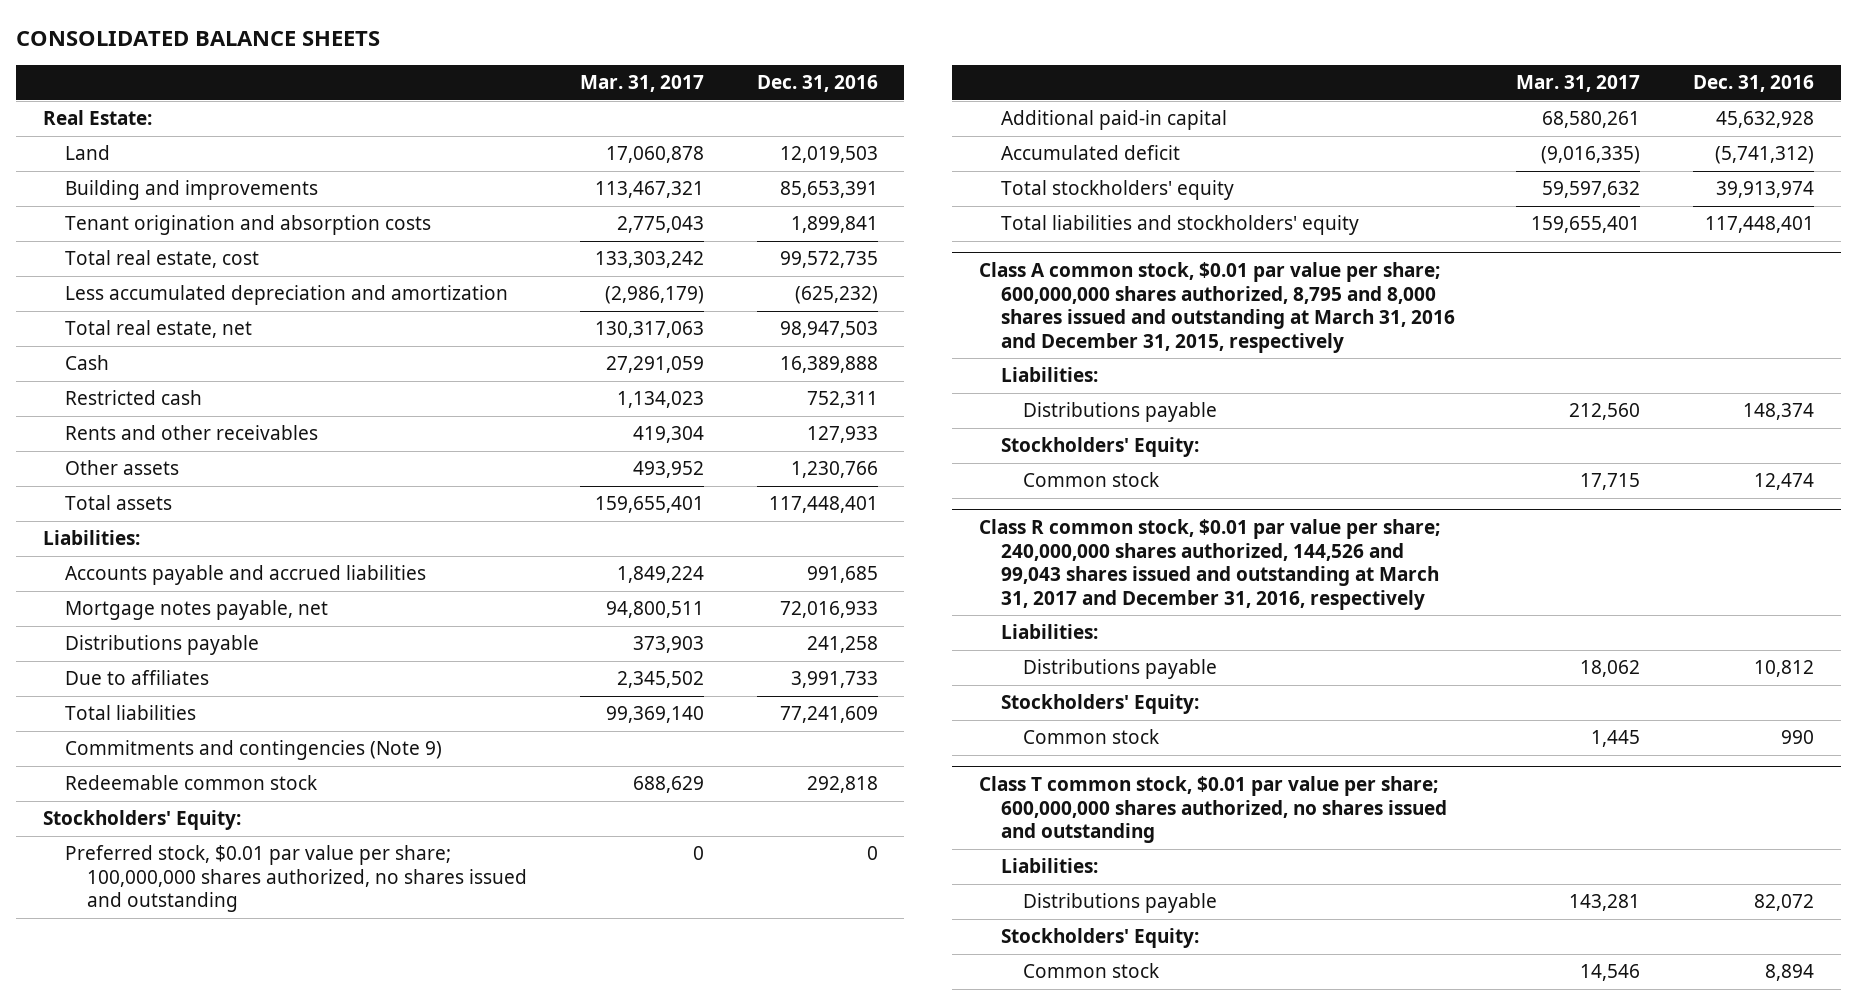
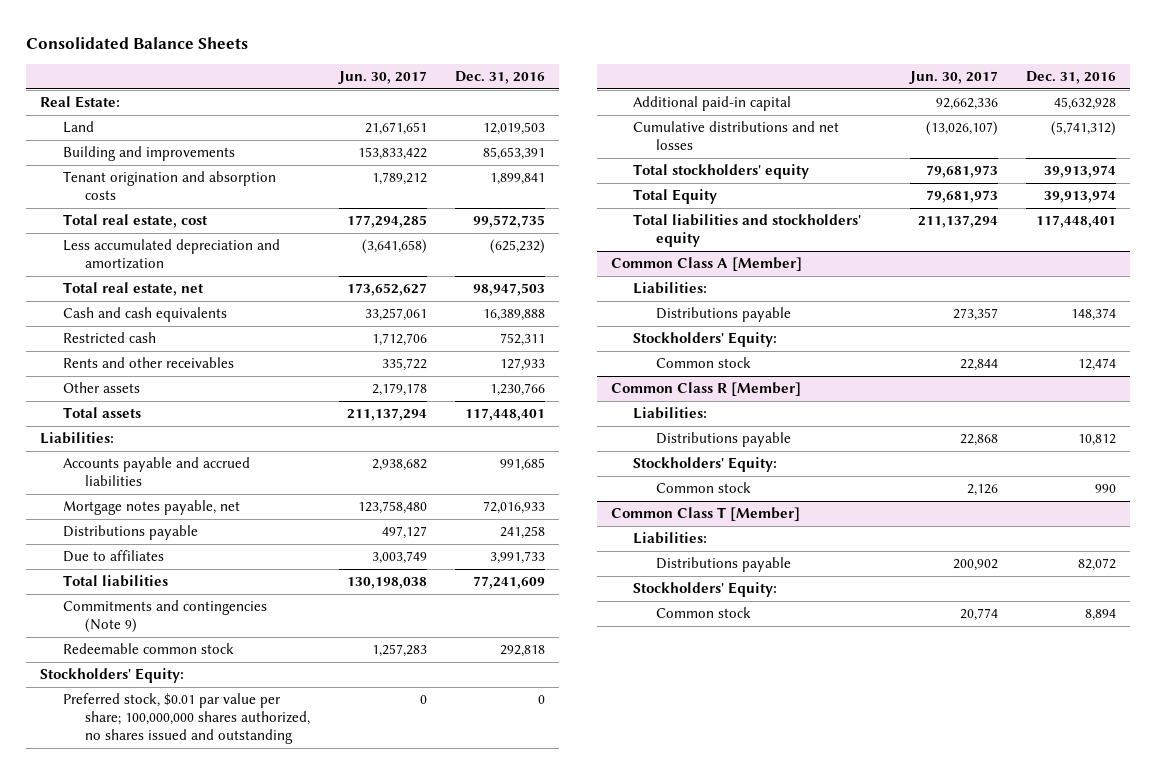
- CONSOLIDATED BALANCE SHEETS
+ Consolidated Balance Sheets
- | Mar. 31, 2017 | Dec. 31, 2016
+ | Jun. 30, 2017 | Dec. 31, 2016
- Cash | 27,291,059 | 16,389,888
+ Cash and cash equivalents | 33,257,061 | 16,389,888
- Accumulated deficit | (9,016,335) | (5,741,312)
+ Cumulative distributions and net losses | (13,026,107) | (5,741,312)
+ Total Equity | 79,681,973 | 39,913,974
- Class A common stock, $0.01 par value per share; 600,000,000 shares authorized, 8,795 and 8,000 shares issued and outstanding at March 31, 2016 and December 31, 2015, respectively
+ Common Class A [Member]
- Class R common stock, $0.01 par value per share; 240,000,000 shares authorized, 144,526 and 99,043 shares issued and outstanding at March 31, 2017 and December 31, 2016, respectively
+ Common Class R [Member]
- Class T common stock, $0.01 par value per share; 600,000,000 shares authorized, no shares issued and outstanding
+ Common Class T [Member]

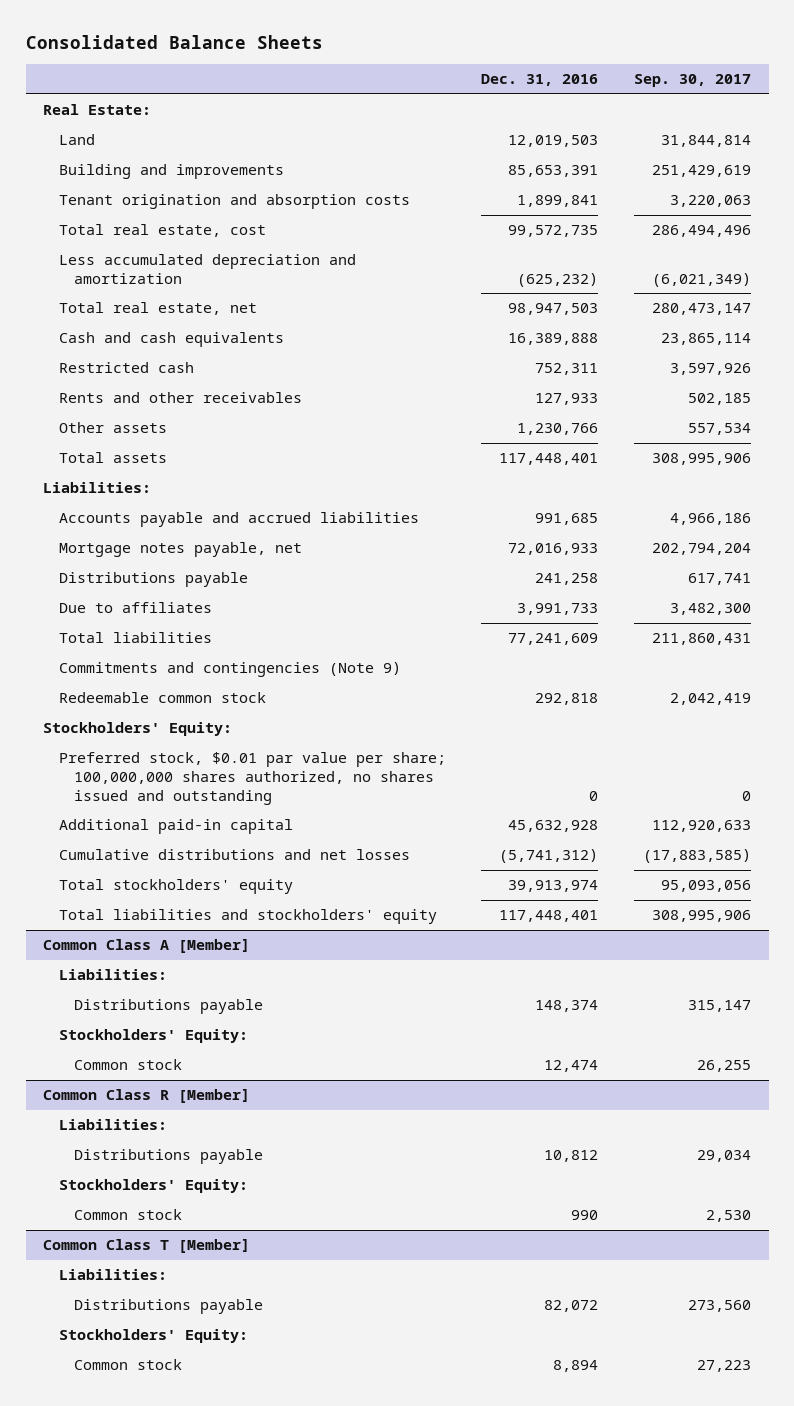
- | Jun. 30, 2017 | Dec. 31, 2016
+ | Dec. 31, 2016 | Sep. 30, 2017
- Total Equity | 79,681,973 | 39,913,974

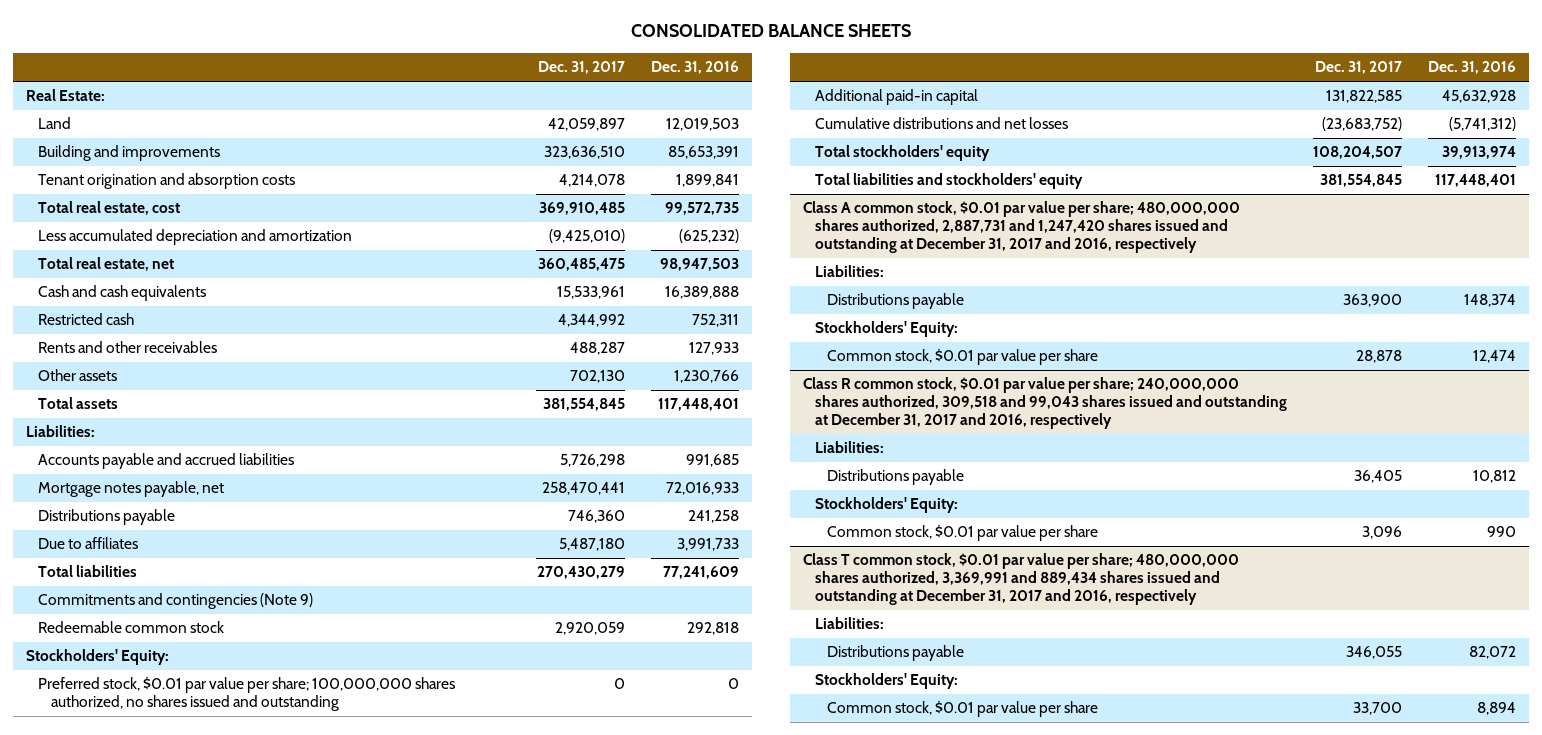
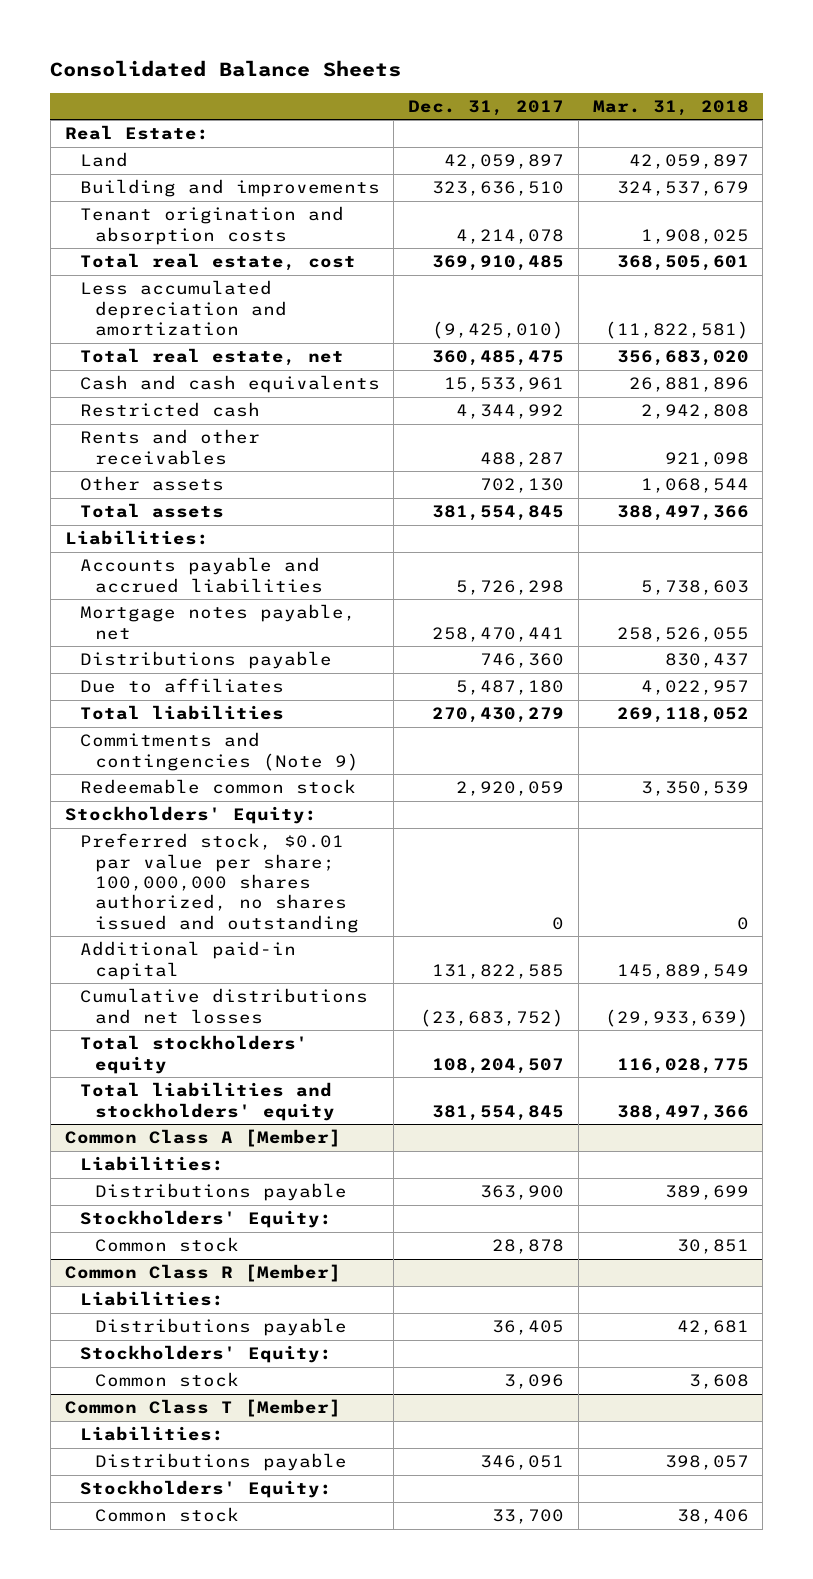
- CONSOLIDATED BALANCE SHEETS
+ Consolidated Balance Sheets
- | Dec. 31, 2017 | Dec. 31, 2016
+ | Dec. 31, 2017 | Mar. 31, 2018
- Class A common stock, $0.01 par value per share; 480,000,000 shares authorized, 2,887,731 and 1,247,420 shares issued and outstanding at December 31, 2017 and 2016, respectively
+ Common Class A [Member]
- Common stock, $0.01 par value per share | 28,878 | 12,474
- Class R common stock, $0.01 par value per share; 240,000,000 shares authorized, 309,518 and 99,043 shares issued and outstanding at December 31, 2017 and 2016, respectively
+ Common stock | 28,878 | 30,851
+ Common Class R [Member]
- Common stock, $0.01 par value per share | 3,096 | 990
- Class T common stock, $0.01 par value per share; 480,000,000 shares authorized, 3,369,991 and 889,434 shares issued and outstanding at December 31, 2017 and 2016, respectively
+ Common stock | 3,096 | 3,608
+ Common Class T [Member]
- Distributions payable | 346,055 | 82,072
+ Distributions payable | 346,051 | 398,057
- Common stock, $0.01 par value per share | 33,700 | 8,894
+ Common stock | 33,700 | 38,406

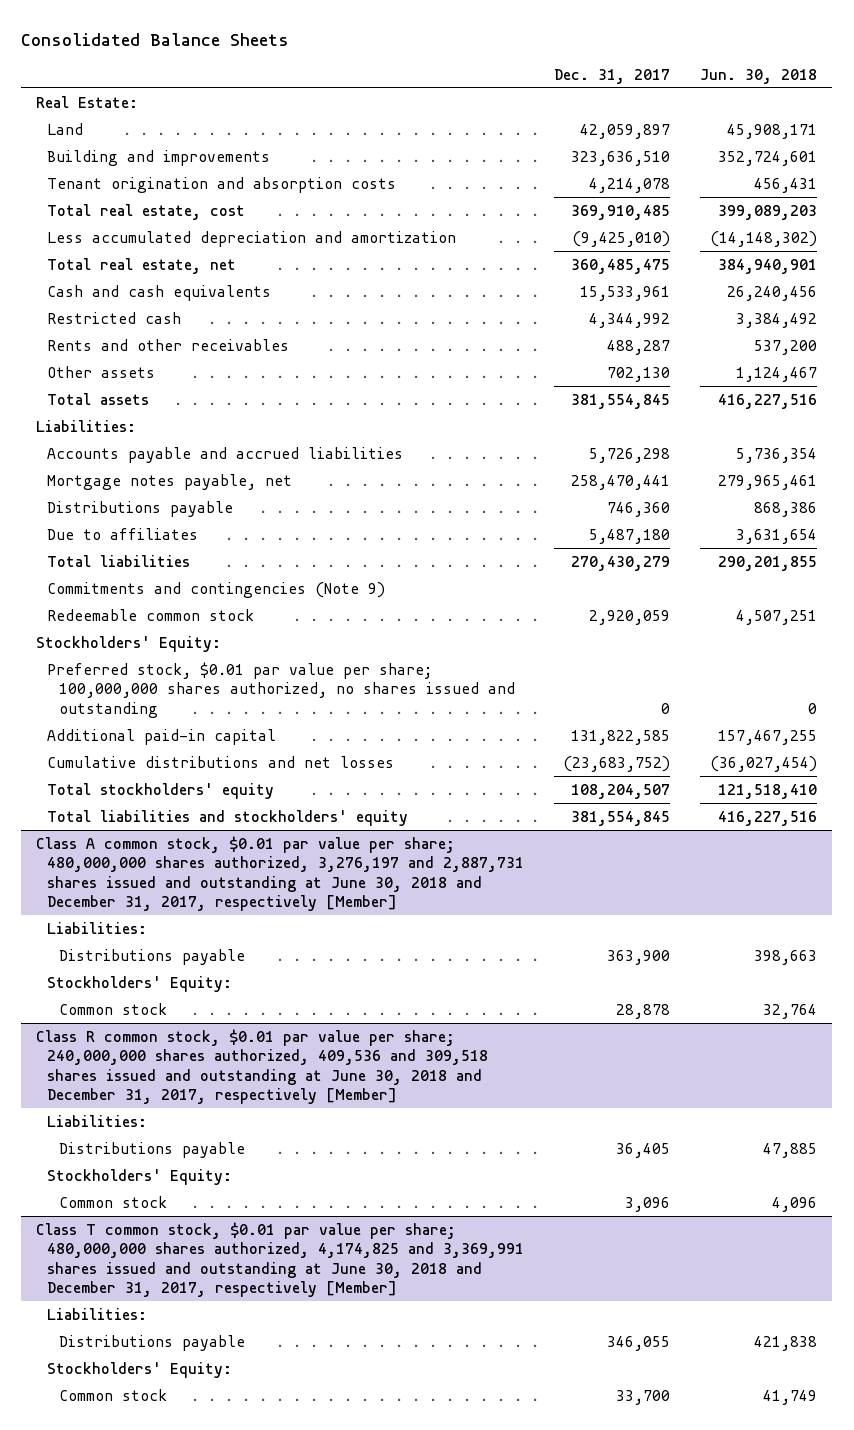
- | Dec. 31, 2017 | Mar. 31, 2018
+ | Dec. 31, 2017 | Jun. 30, 2018
- Common Class A [Member]
+ Class A common stock, $0.01 par value per share; 480,000,000 shares authorized, 3,276,197 and 2,887,731 shares issued and outstanding at June 30, 2018 and December 31, 2017, respectively [Member]
- Common Class R [Member]
+ Class R common stock, $0.01 par value per share; 240,000,000 shares authorized, 409,536 and 309,518 shares issued and outstanding at June 30, 2018 and December 31, 2017, respectively [Member]
- Common Class T [Member]
+ Class T common stock, $0.01 par value per share; 480,000,000 shares authorized, 4,174,825 and 3,369,991 shares issued and outstanding at June 30, 2018 and December 31, 2017, respectively [Member]
- Distributions payable | 346,051 | 398,057
+ Distributions payable | 346,055 | 421,838

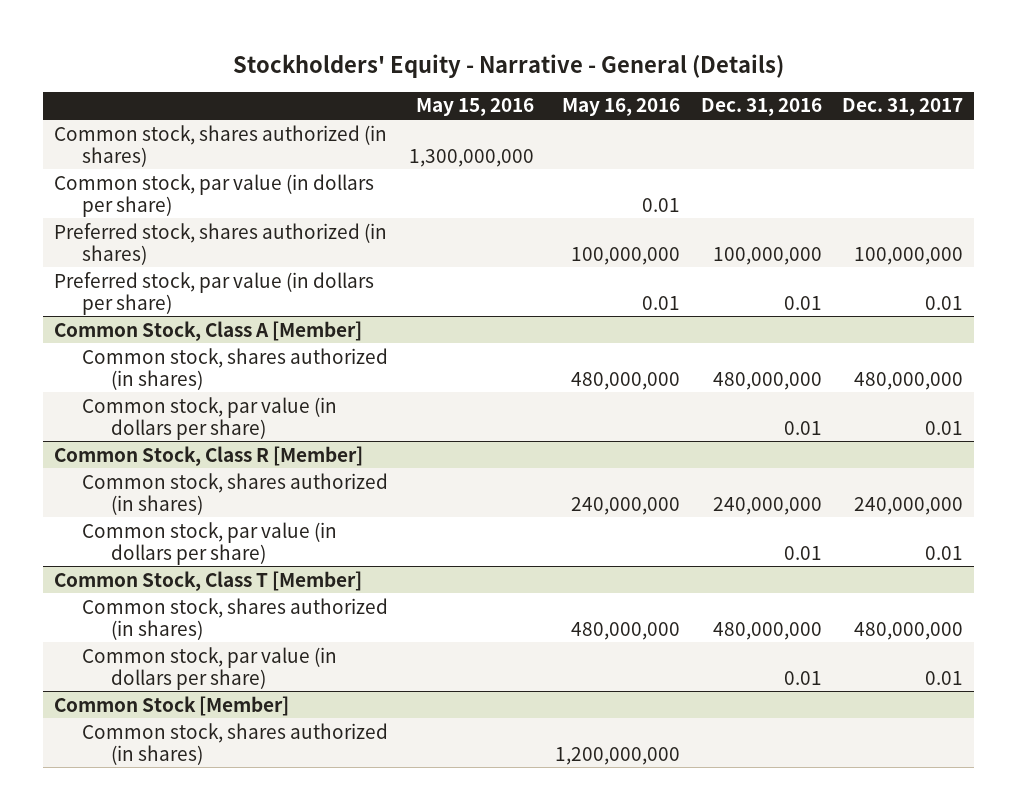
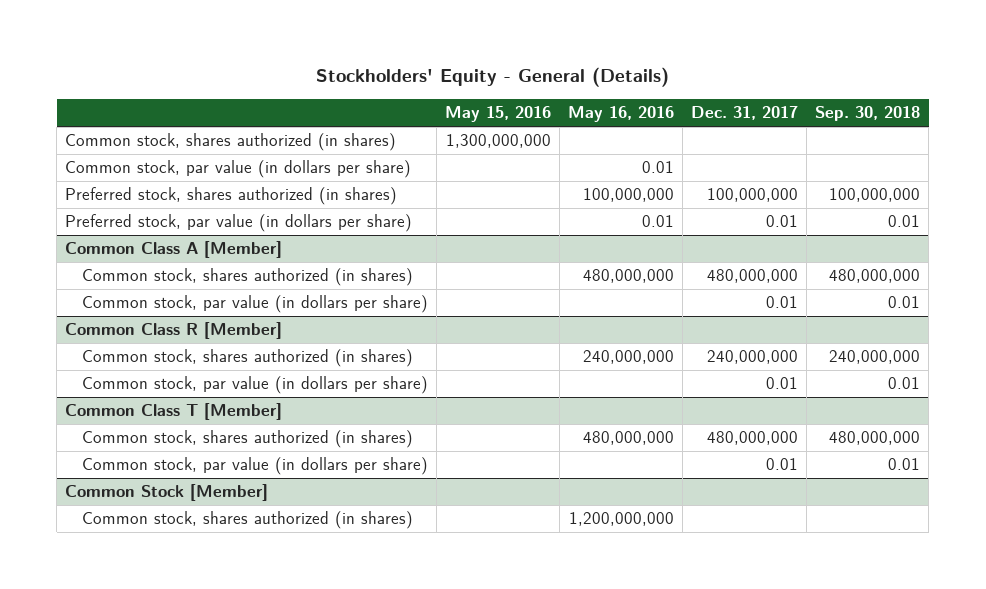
- Stockholders' Equity - Narrative - General (Details)
+ Stockholders' Equity - General (Details)
- | May 15, 2016 | May 16, 2016 | Dec. 31, 2016 | Dec. 31, 2017
+ | May 15, 2016 | May 16, 2016 | Dec. 31, 2017 | Sep. 30, 2018
- Common Stock, Class A [Member]
+ Common Class A [Member]
- Common Stock, Class R [Member]
+ Common Class R [Member]
- Common Stock, Class T [Member]
+ Common Class T [Member]

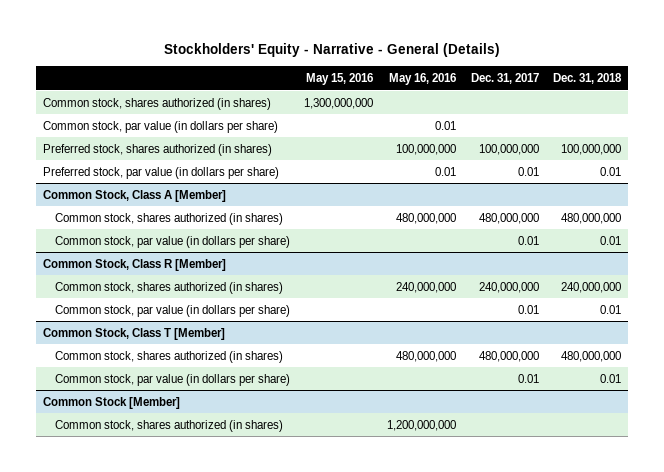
- Stockholders' Equity - General (Details)
+ Stockholders' Equity - Narrative - General (Details)
- | May 15, 2016 | May 16, 2016 | Dec. 31, 2017 | Sep. 30, 2018
+ | May 15, 2016 | May 16, 2016 | Dec. 31, 2017 | Dec. 31, 2018
- Common Class A [Member]
+ Common Stock, Class A [Member]
- Common Class R [Member]
+ Common Stock, Class R [Member]
- Common Class T [Member]
+ Common Stock, Class T [Member]

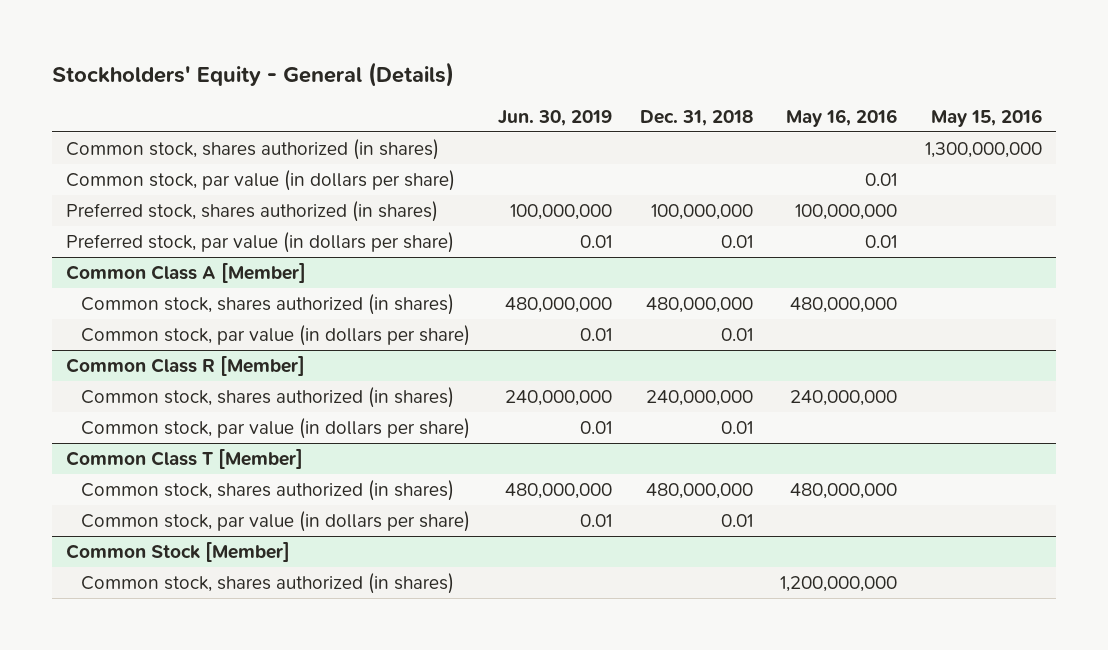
- Stockholders' Equity - Narrative - General (Details)
+ Stockholders' Equity - General (Details)
- | May 15, 2016 | May 16, 2016 | Dec. 31, 2017 | Dec. 31, 2018
+ | Jun. 30, 2019 | Dec. 31, 2018 | May 16, 2016 | May 15, 2016
- Common Stock, Class A [Member]
+ Common Class A [Member]
- Common Stock, Class R [Member]
+ Common Class R [Member]
- Common Stock, Class T [Member]
+ Common Class T [Member]

